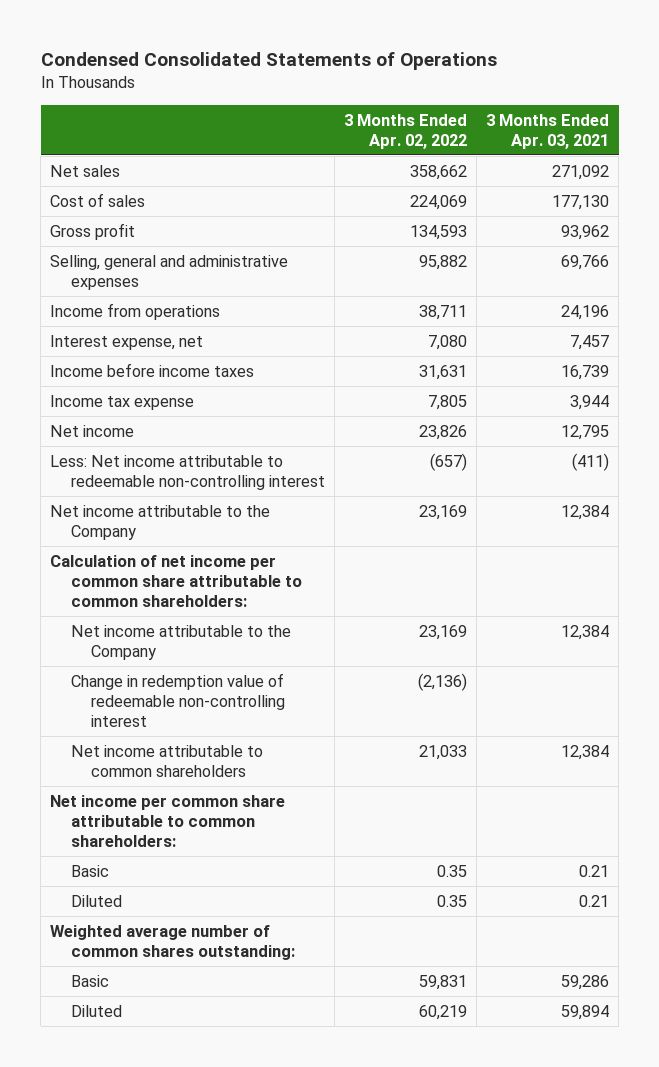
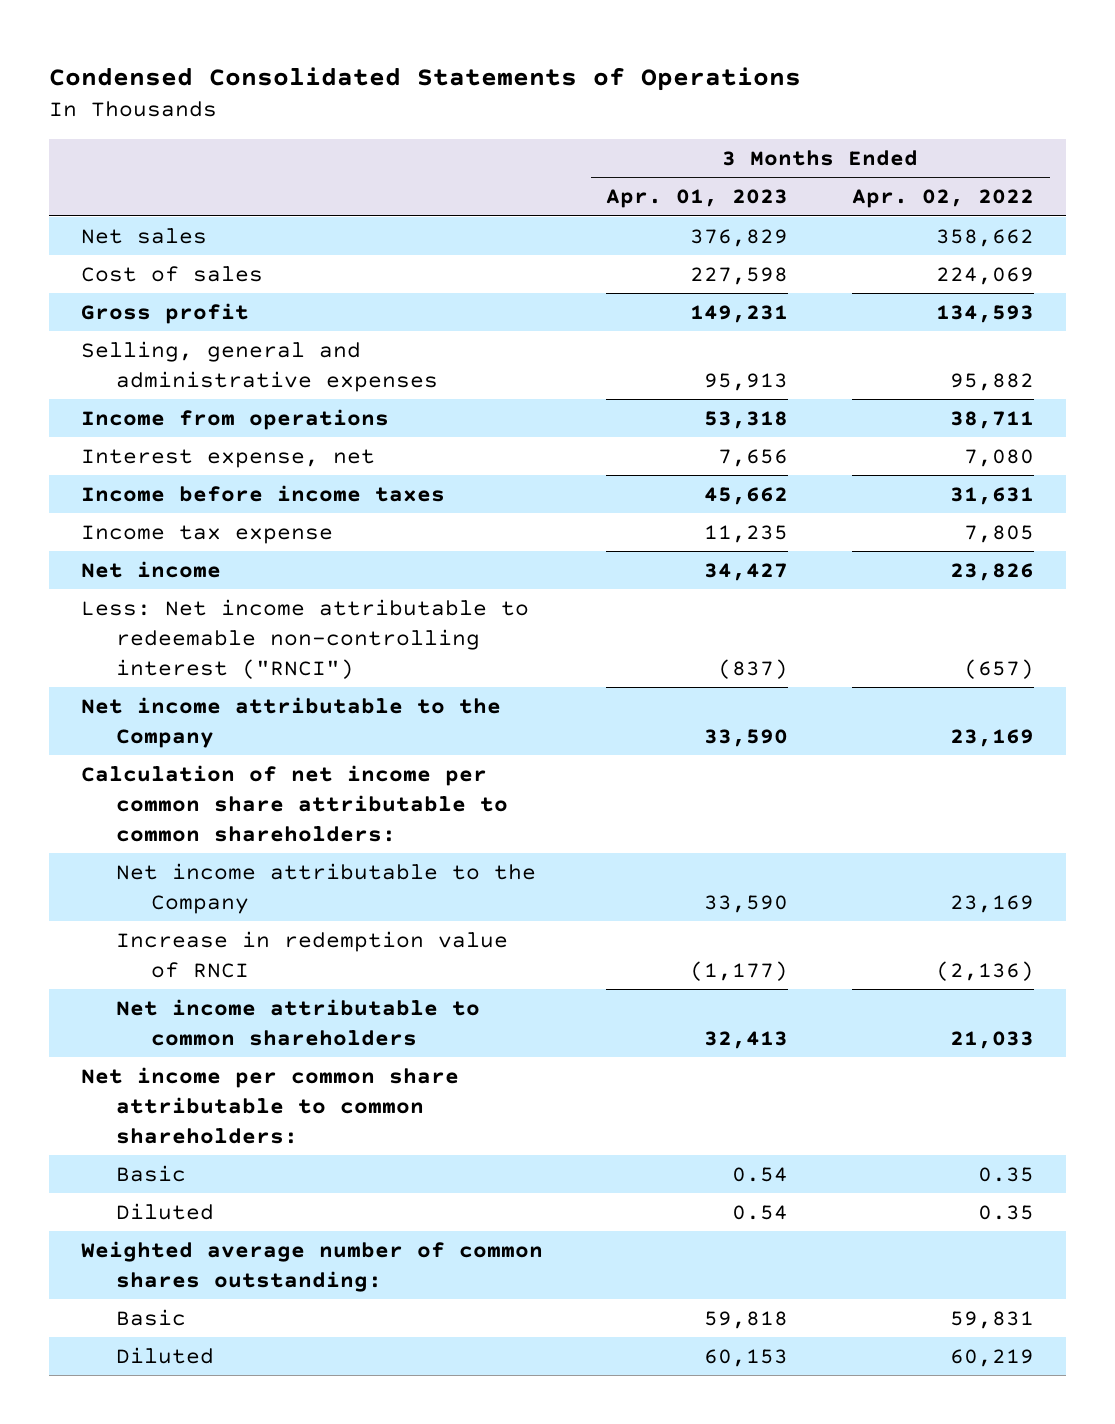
- | 3 Months Ended Apr. 02, 2022 | 3 Months Ended Apr. 03, 2021
+ | 3 Months Ended Apr. 01, 2023 | 3 Months Ended Apr. 02, 2022
- Less: Net income attributable to redeemable non-controlling interest | (657) | (411)
+ Less: Net income attributable to redeemable non-controlling interest ("RNCI") | (837) | (657)
- Change in redemption value of redeemable non-controlling interest | (2,136) |
+ Increase in redemption value of RNCI | (1,177) | (2,136)

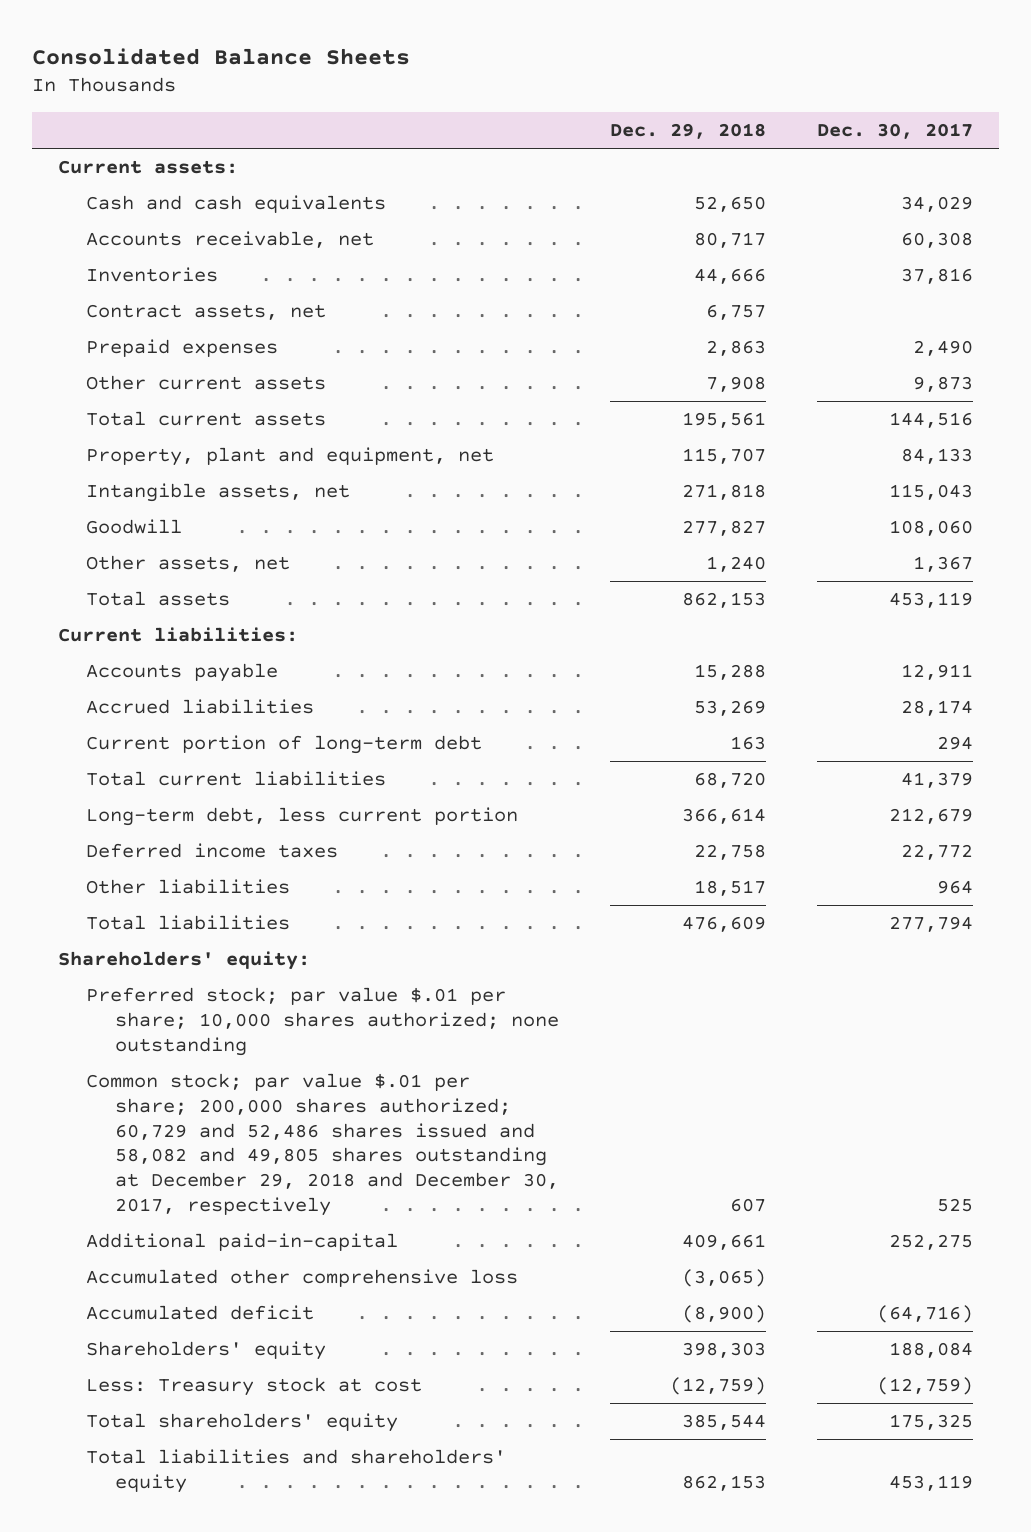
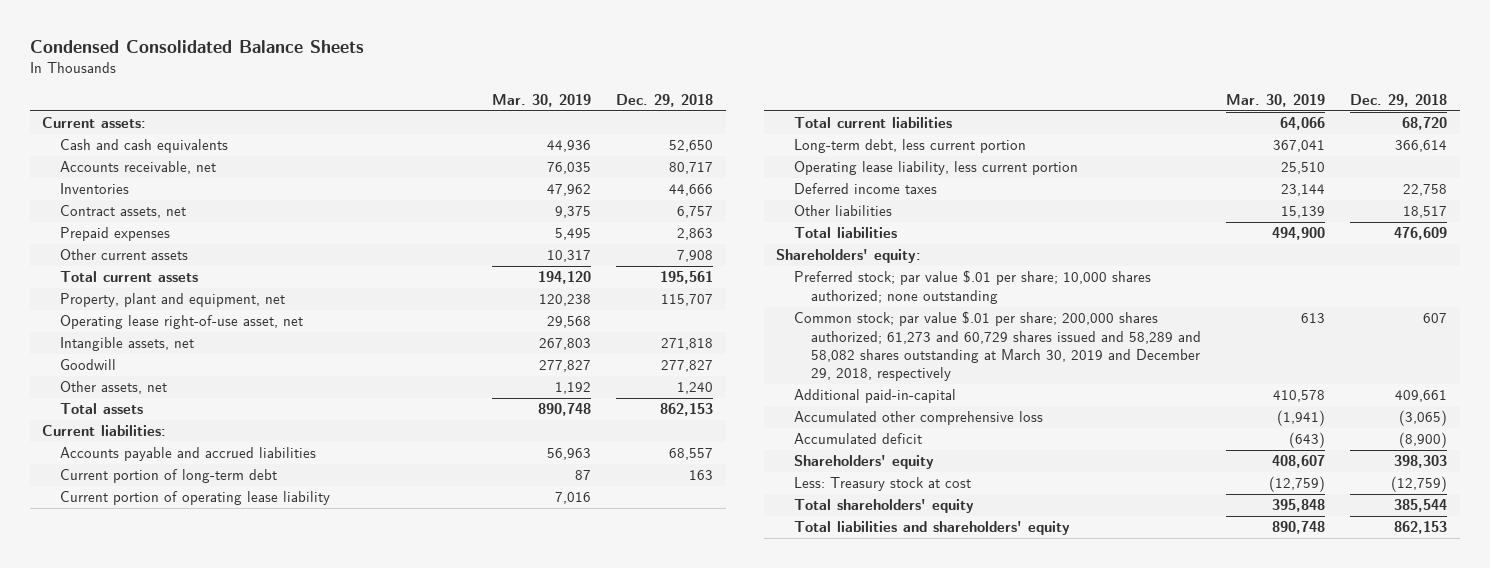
- Consolidated Balance Sheets
+ Condensed Consolidated Balance Sheets
- | Dec. 29, 2018 | Dec. 30, 2017
+ | Mar. 30, 2019 | Dec. 29, 2018
+ Operating lease right-of-use asset, net | 29,568 |
- Accounts payable | 15,288 | 12,911
- Accrued liabilities | 53,269 | 28,174
+ Accounts payable and accrued liabilities | 56,963 | 68,557
+ Current portion of operating lease liability | 7,016 |
+ Operating lease liability, less current portion | 25,510 |
- Common stock; par value $.01 per share; 200,000 shares authorized; 60,729 and 52,486 shares issued and 58,082 and 49,805 shares outstanding at December 29, 2018 and December 30, 2017, respectively | 607 | 525
+ Common stock; par value $.01 per share; 200,000 shares authorized; 61,273 and 60,729 shares issued and 58,289 and 58,082 shares outstanding at March 30, 2019 and December 29, 2018, respectively | 613 | 607

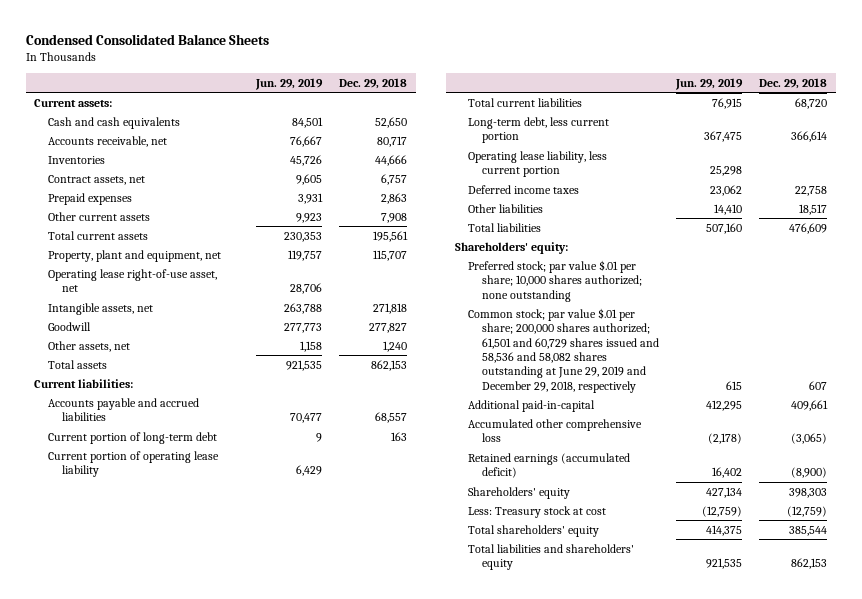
- | Mar. 30, 2019 | Dec. 29, 2018
+ | Jun. 29, 2019 | Dec. 29, 2018
- Common stock; par value $.01 per share; 200,000 shares authorized; 61,273 and 60,729 shares issued and 58,289 and 58,082 shares outstanding at March 30, 2019 and December 29, 2018, respectively | 613 | 607
+ Common stock; par value $.01 per share; 200,000 shares authorized; 61,501 and 60,729 shares issued and 58,536 and 58,082 shares outstanding at June 29, 2019 and December 29, 2018, respectively | 615 | 607
- Accumulated deficit | (643) | (8,900)
+ Retained earnings (accumulated deficit) | 16,402 | (8,900)

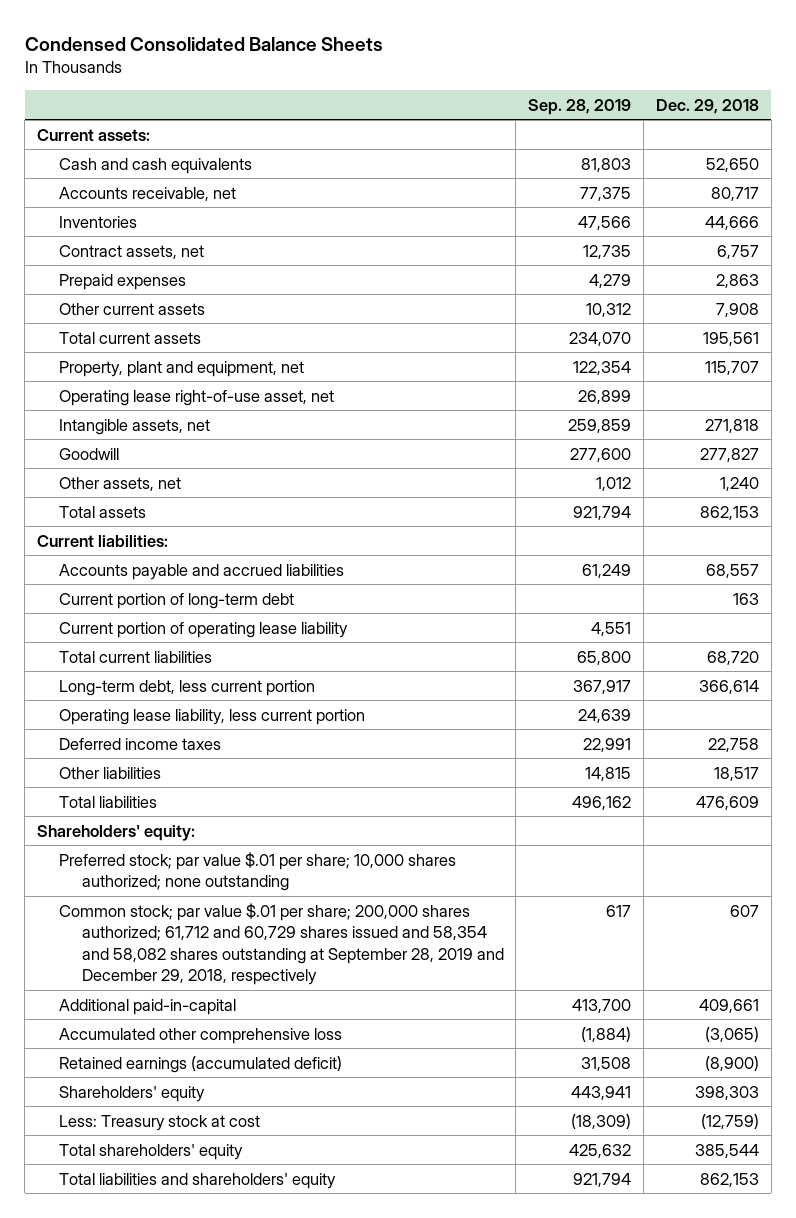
- | Jun. 29, 2019 | Dec. 29, 2018
+ | Sep. 28, 2019 | Dec. 29, 2018
- Common stock; par value $.01 per share; 200,000 shares authorized; 61,501 and 60,729 shares issued and 58,536 and 58,082 shares outstanding at June 29, 2019 and December 29, 2018, respectively | 615 | 607
+ Common stock; par value $.01 per share; 200,000 shares authorized; 61,712 and 60,729 shares issued and 58,354 and 58,082 shares outstanding at September 28, 2019 and December 29, 2018, respectively | 617 | 607

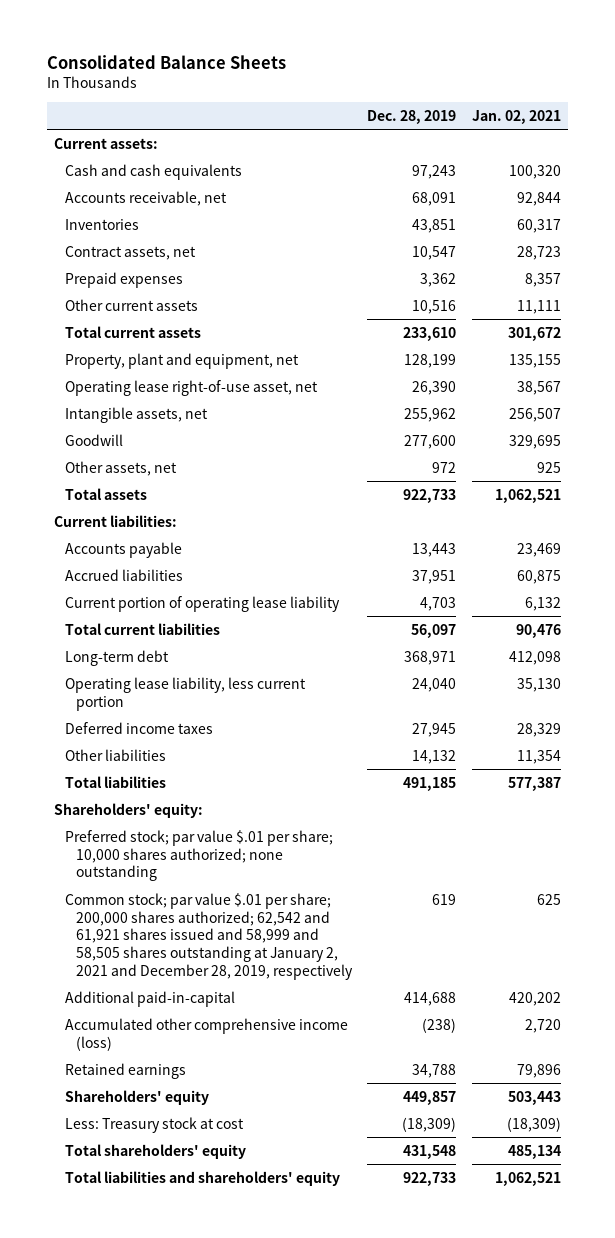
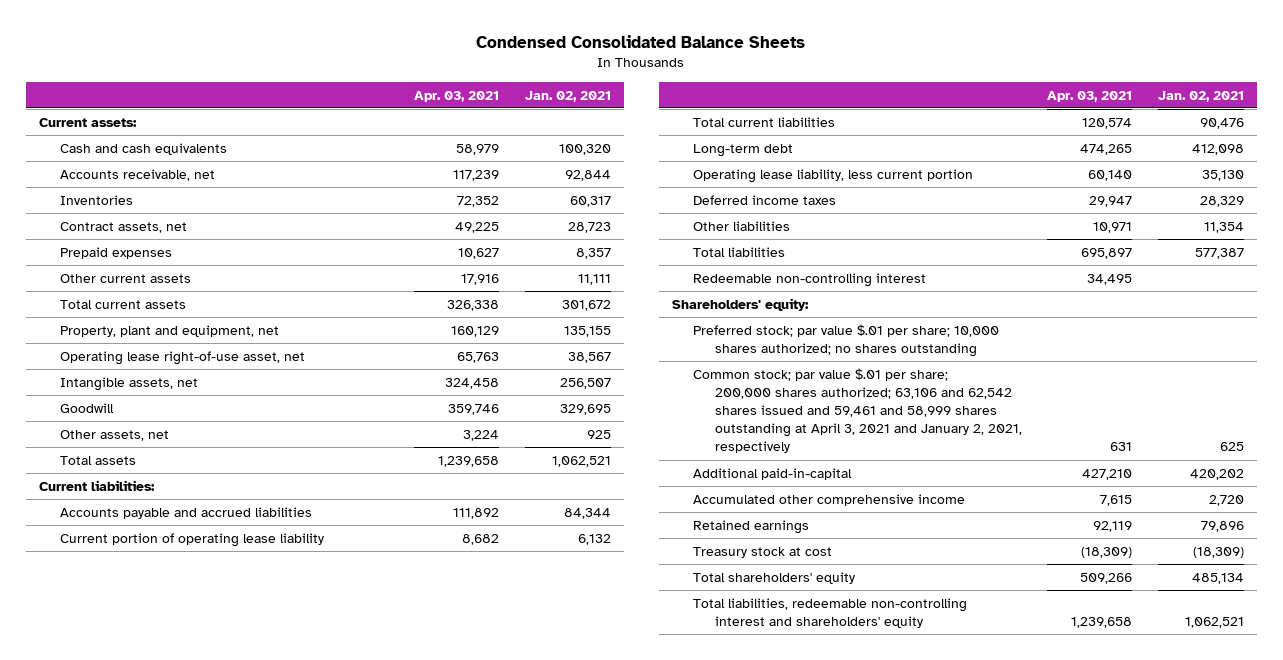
- Consolidated Balance Sheets
+ Condensed Consolidated Balance Sheets
- | Dec. 28, 2019 | Jan. 02, 2021
+ | Apr. 03, 2021 | Jan. 02, 2021
- Accounts payable | 13,443 | 23,469
- Accrued liabilities | 37,951 | 60,875
+ Accounts payable and accrued liabilities | 111,892 | 84,344
+ Redeemable non-controlling interest | 34,495 |
- Preferred stock; par value $.01 per share; 10,000 shares authorized; none outstanding
- Common stock; par value $.01 per share; 200,000 shares authorized; 62,542 and 61,921 shares issued and 58,999 and 58,505 shares outstanding at January 2, 2021 and December 28, 2019, respectively | 619 | 625
+ Preferred stock; par value $.01 per share; 10,000 shares authorized; no shares outstanding
+ Common stock; par value $.01 per share; 200,000 shares authorized; 63,106 and 62,542 shares issued and 59,461 and 58,999 shares outstanding at April 3, 2021 and January 2, 2021, respectively | 631 | 625
- Accumulated other comprehensive income (loss) | (238) | 2,720
+ Accumulated other comprehensive income | 7,615 | 2,720
- Shareholders' equity | 449,857 | 503,443
- Less: Treasury stock at cost | (18,309) | (18,309)
+ Treasury stock at cost | (18,309) | (18,309)
- Total liabilities and shareholders' equity | 922,733 | 1,062,521
+ Total liabilities, redeemable non-controlling interest and shareholders' equity | 1,239,658 | 1,062,521

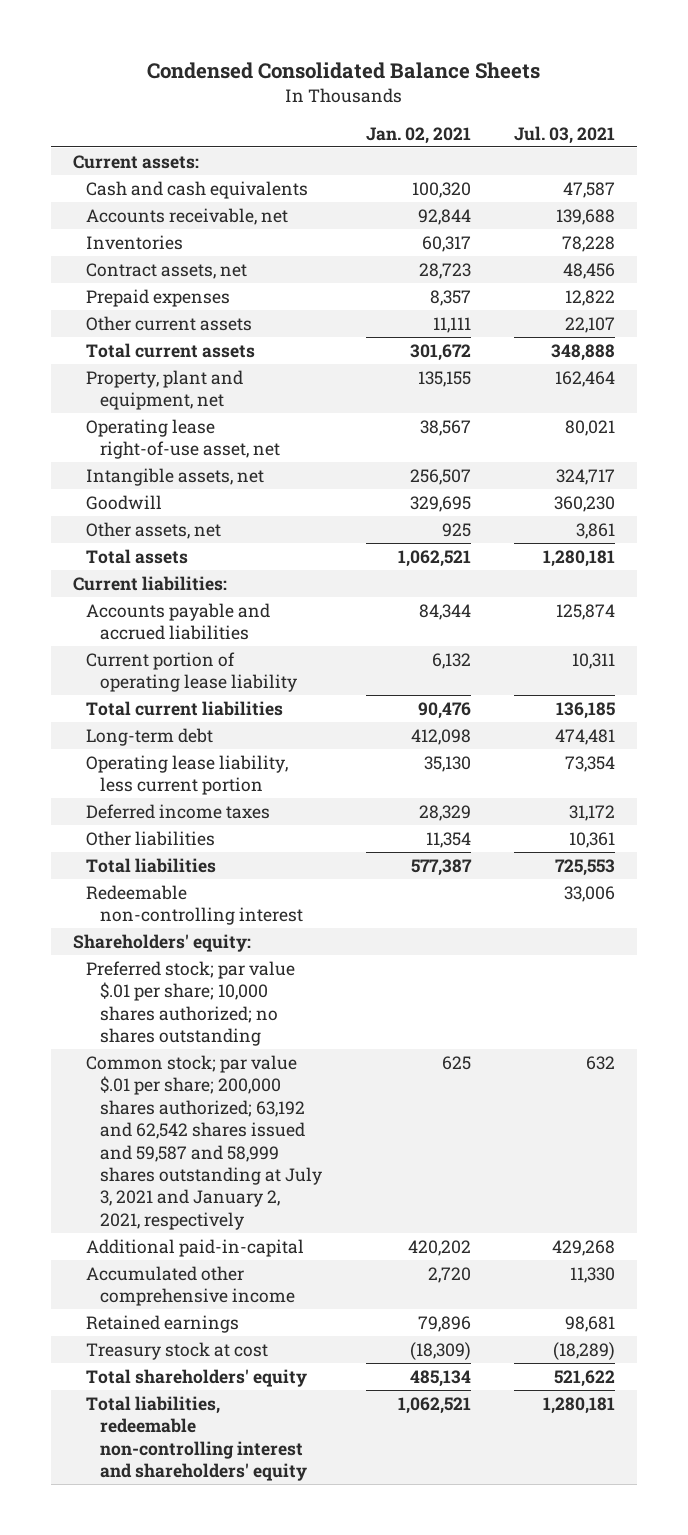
- | Apr. 03, 2021 | Jan. 02, 2021
+ | Jan. 02, 2021 | Jul. 03, 2021
- Common stock; par value $.01 per share; 200,000 shares authorized; 63,106 and 62,542 shares issued and 59,461 and 58,999 shares outstanding at April 3, 2021 and January 2, 2021, respectively | 631 | 625
+ Common stock; par value $.01 per share; 200,000 shares authorized; 63,192 and 62,542 shares issued and 59,587 and 58,999 shares outstanding at July 3, 2021 and January 2, 2021, respectively | 625 | 632

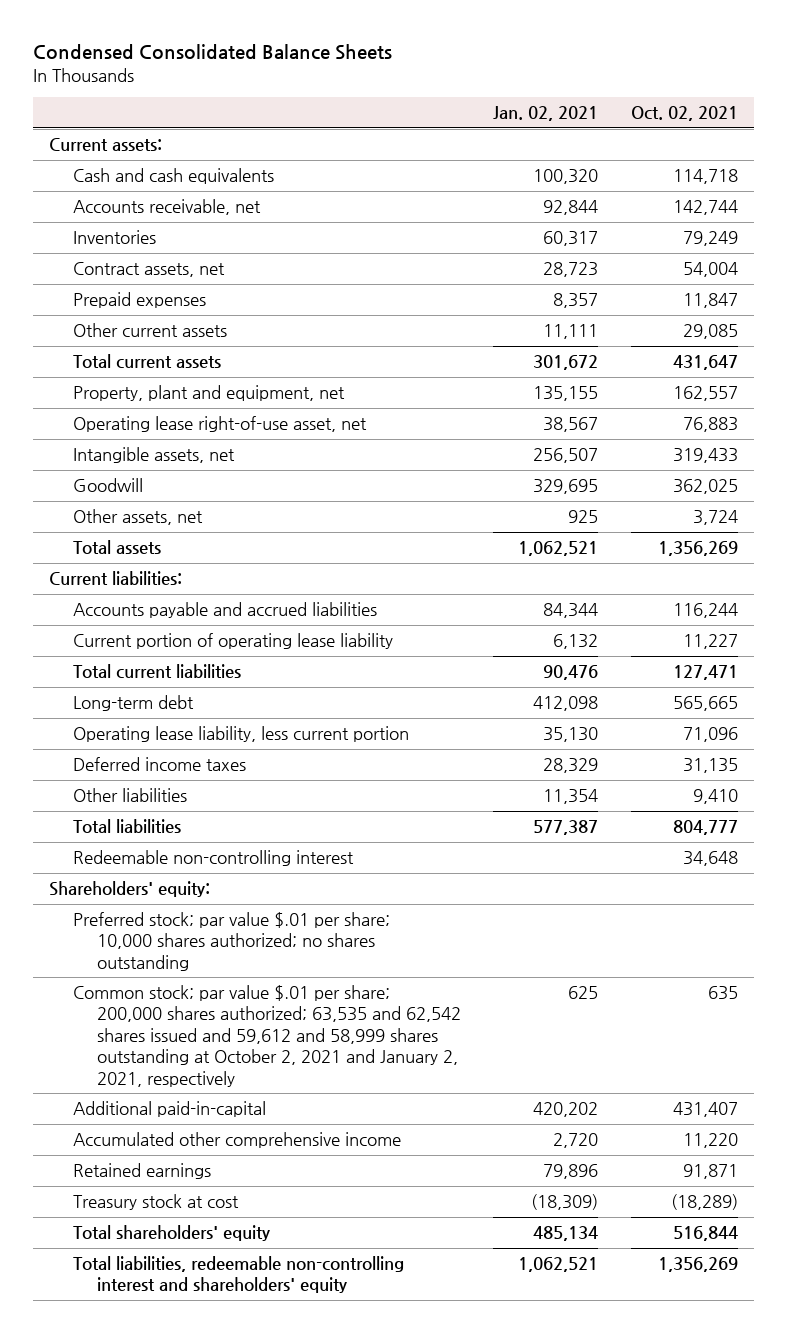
- | Jan. 02, 2021 | Jul. 03, 2021
+ | Jan. 02, 2021 | Oct. 02, 2021
- Common stock; par value $.01 per share; 200,000 shares authorized; 63,192 and 62,542 shares issued and 59,587 and 58,999 shares outstanding at July 3, 2021 and January 2, 2021, respectively | 625 | 632
+ Common stock; par value $.01 per share; 200,000 shares authorized; 63,535 and 62,542 shares issued and 59,612 and 58,999 shares outstanding at October 2, 2021 and January 2, 2021, respectively | 625 | 635

